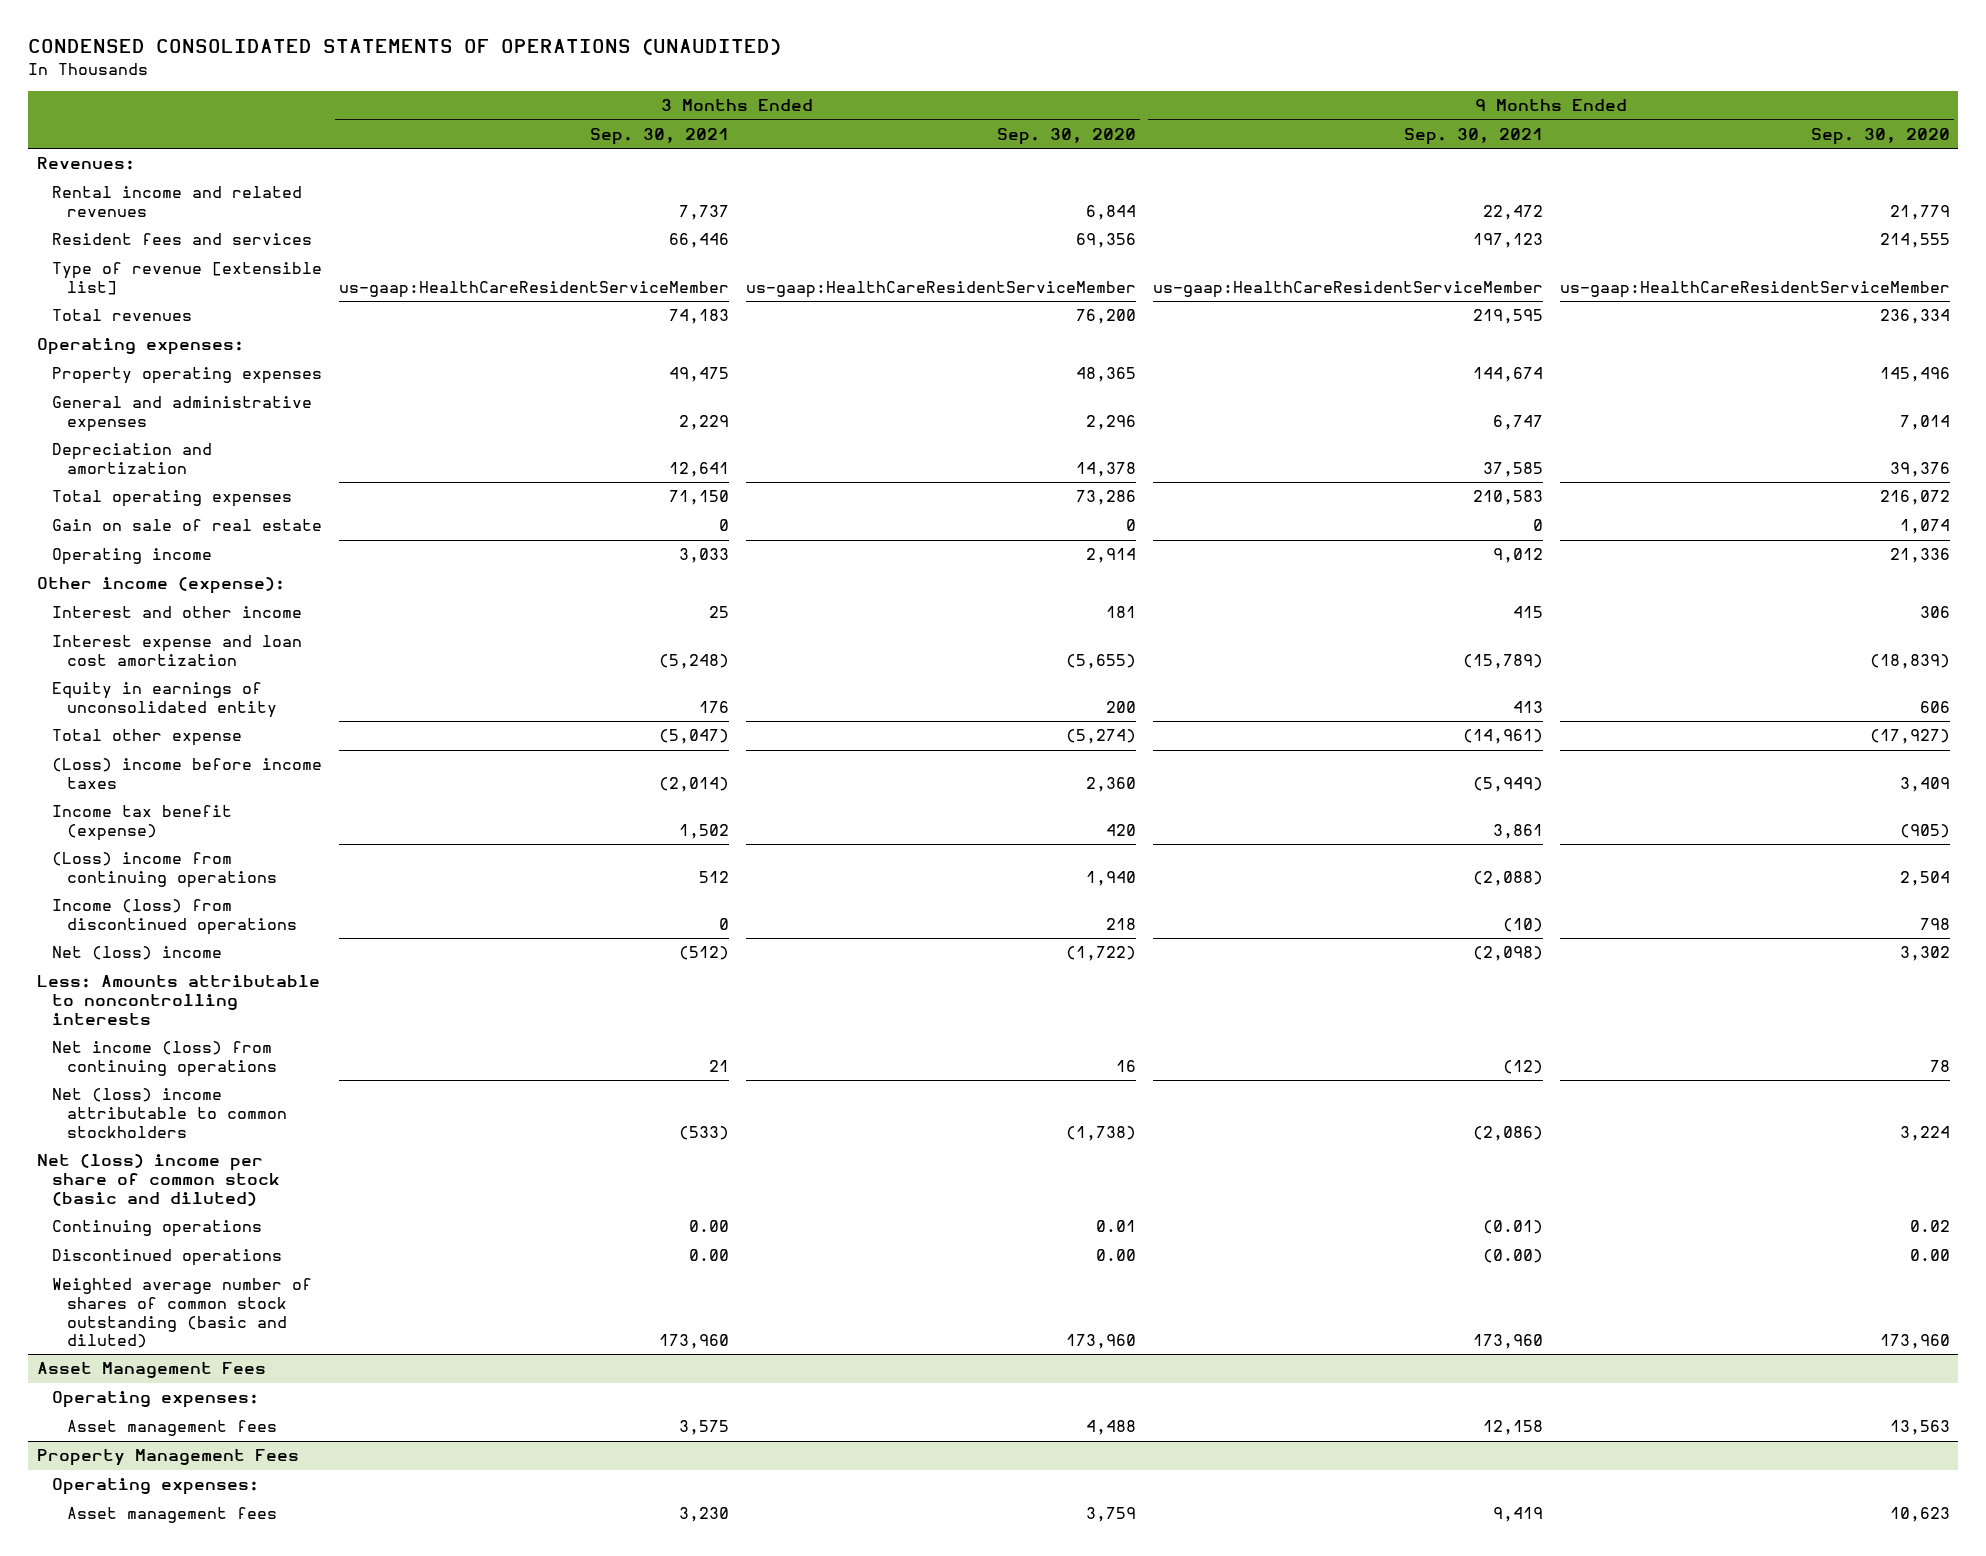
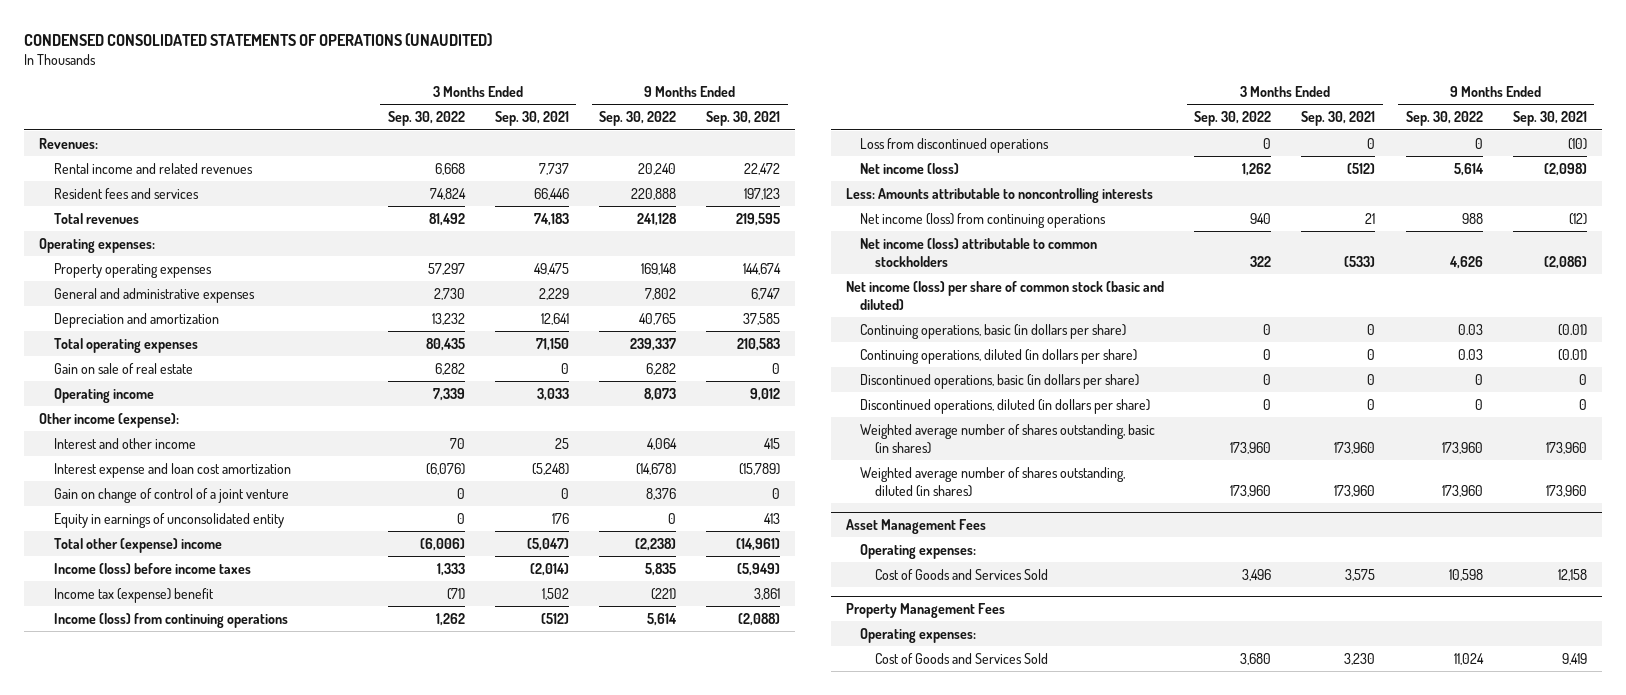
- | 3 Months Ended Sep. 30, 2021 | 3 Months Ended Sep. 30, 2020 | 9 Months Ended Sep. 30, 2021 | 9 Months Ended Sep. 30, 2020
+ | 3 Months Ended Sep. 30, 2022 | 3 Months Ended Sep. 30, 2021 | 9 Months Ended Sep. 30, 2022 | 9 Months Ended Sep. 30, 2021
- Type of revenue [extensible list] | us-gaap:HealthCareResidentServiceMember | us-gaap:HealthCareResidentServiceMember | us-gaap:HealthCareResidentServiceMember | us-gaap:HealthCareResidentServiceMember
+ Gain on change of control of a joint venture | 0 | 0 | 8,376 | 0
- Total other expense | (5,047) | (5,274) | (14,961) | (17,927)
- (Loss) income before income taxes | (2,014) | 2,360 | (5,949) | 3,409
- Income tax benefit (expense) | 1,502 | 420 | 3,861 | (905)
- (Loss) income from continuing operations | 512 | 1,940 | (2,088) | 2,504
- Income (loss) from discontinued operations | 0 | 218 | (10) | 798
- Net (loss) income | (512) | (1,722) | (2,098) | 3,302
+ Total other (expense) income | (6,006) | (5,047) | (2,238) | (14,961)
+ Income (loss) before income taxes | 1,333 | (2,014) | 5,835 | (5,949)
+ Income tax (expense) benefit | (71) | 1,502 | (221) | 3,861
+ Income (loss) from continuing operations | 1,262 | (512) | 5,614 | (2,088)
+ Loss from discontinued operations | 0 | 0 | 0 | (10)
+ Net income (loss) | 1,262 | (512) | 5,614 | (2,098)
- Net (loss) income attributable to common stockholders | (533) | (1,738) | (2,086) | 3,224
- Net (loss) income per share of common stock (basic and diluted)
- Continuing operations | 0.00 | 0.01 | (0.01) | 0.02
- Discontinued operations | 0.00 | 0.00 | (0.00) | 0.00
- Weighted average number of shares of common stock outstanding (basic and diluted) | 173,960 | 173,960 | 173,960 | 173,960
+ Net income (loss) attributable to common stockholders | 322 | (533) | 4,626 | (2,086)
+ Net income (loss) per share of common stock (basic and diluted)
+ Continuing operations, basic (in dollars per share) | 0 | 0 | 0.03 | (0.01)
+ Continuing operations, diluted (in dollars per share) | 0 | 0 | 0.03 | (0.01)
+ Discontinued operations, basic (in dollars per share) | 0 | 0 | 0 | 0
+ Discontinued operations, diluted (in dollars per share) | 0 | 0 | 0 | 0
+ Weighted average number of shares outstanding, basic (in shares) | 173,960 | 173,960 | 173,960 | 173,960
+ Weighted average number of shares outstanding, diluted (in shares) | 173,960 | 173,960 | 173,960 | 173,960
@ Asset Management Fees
- Asset management fees | 3,575 | 4,488 | 12,158 | 13,563
+ Cost of Goods and Services Sold | 3,496 | 3,575 | 10,598 | 12,158
@ Property Management Fees
- Asset management fees | 3,230 | 3,759 | 9,419 | 10,623
+ Cost of Goods and Services Sold | 3,680 | 3,230 | 11,024 | 9,419

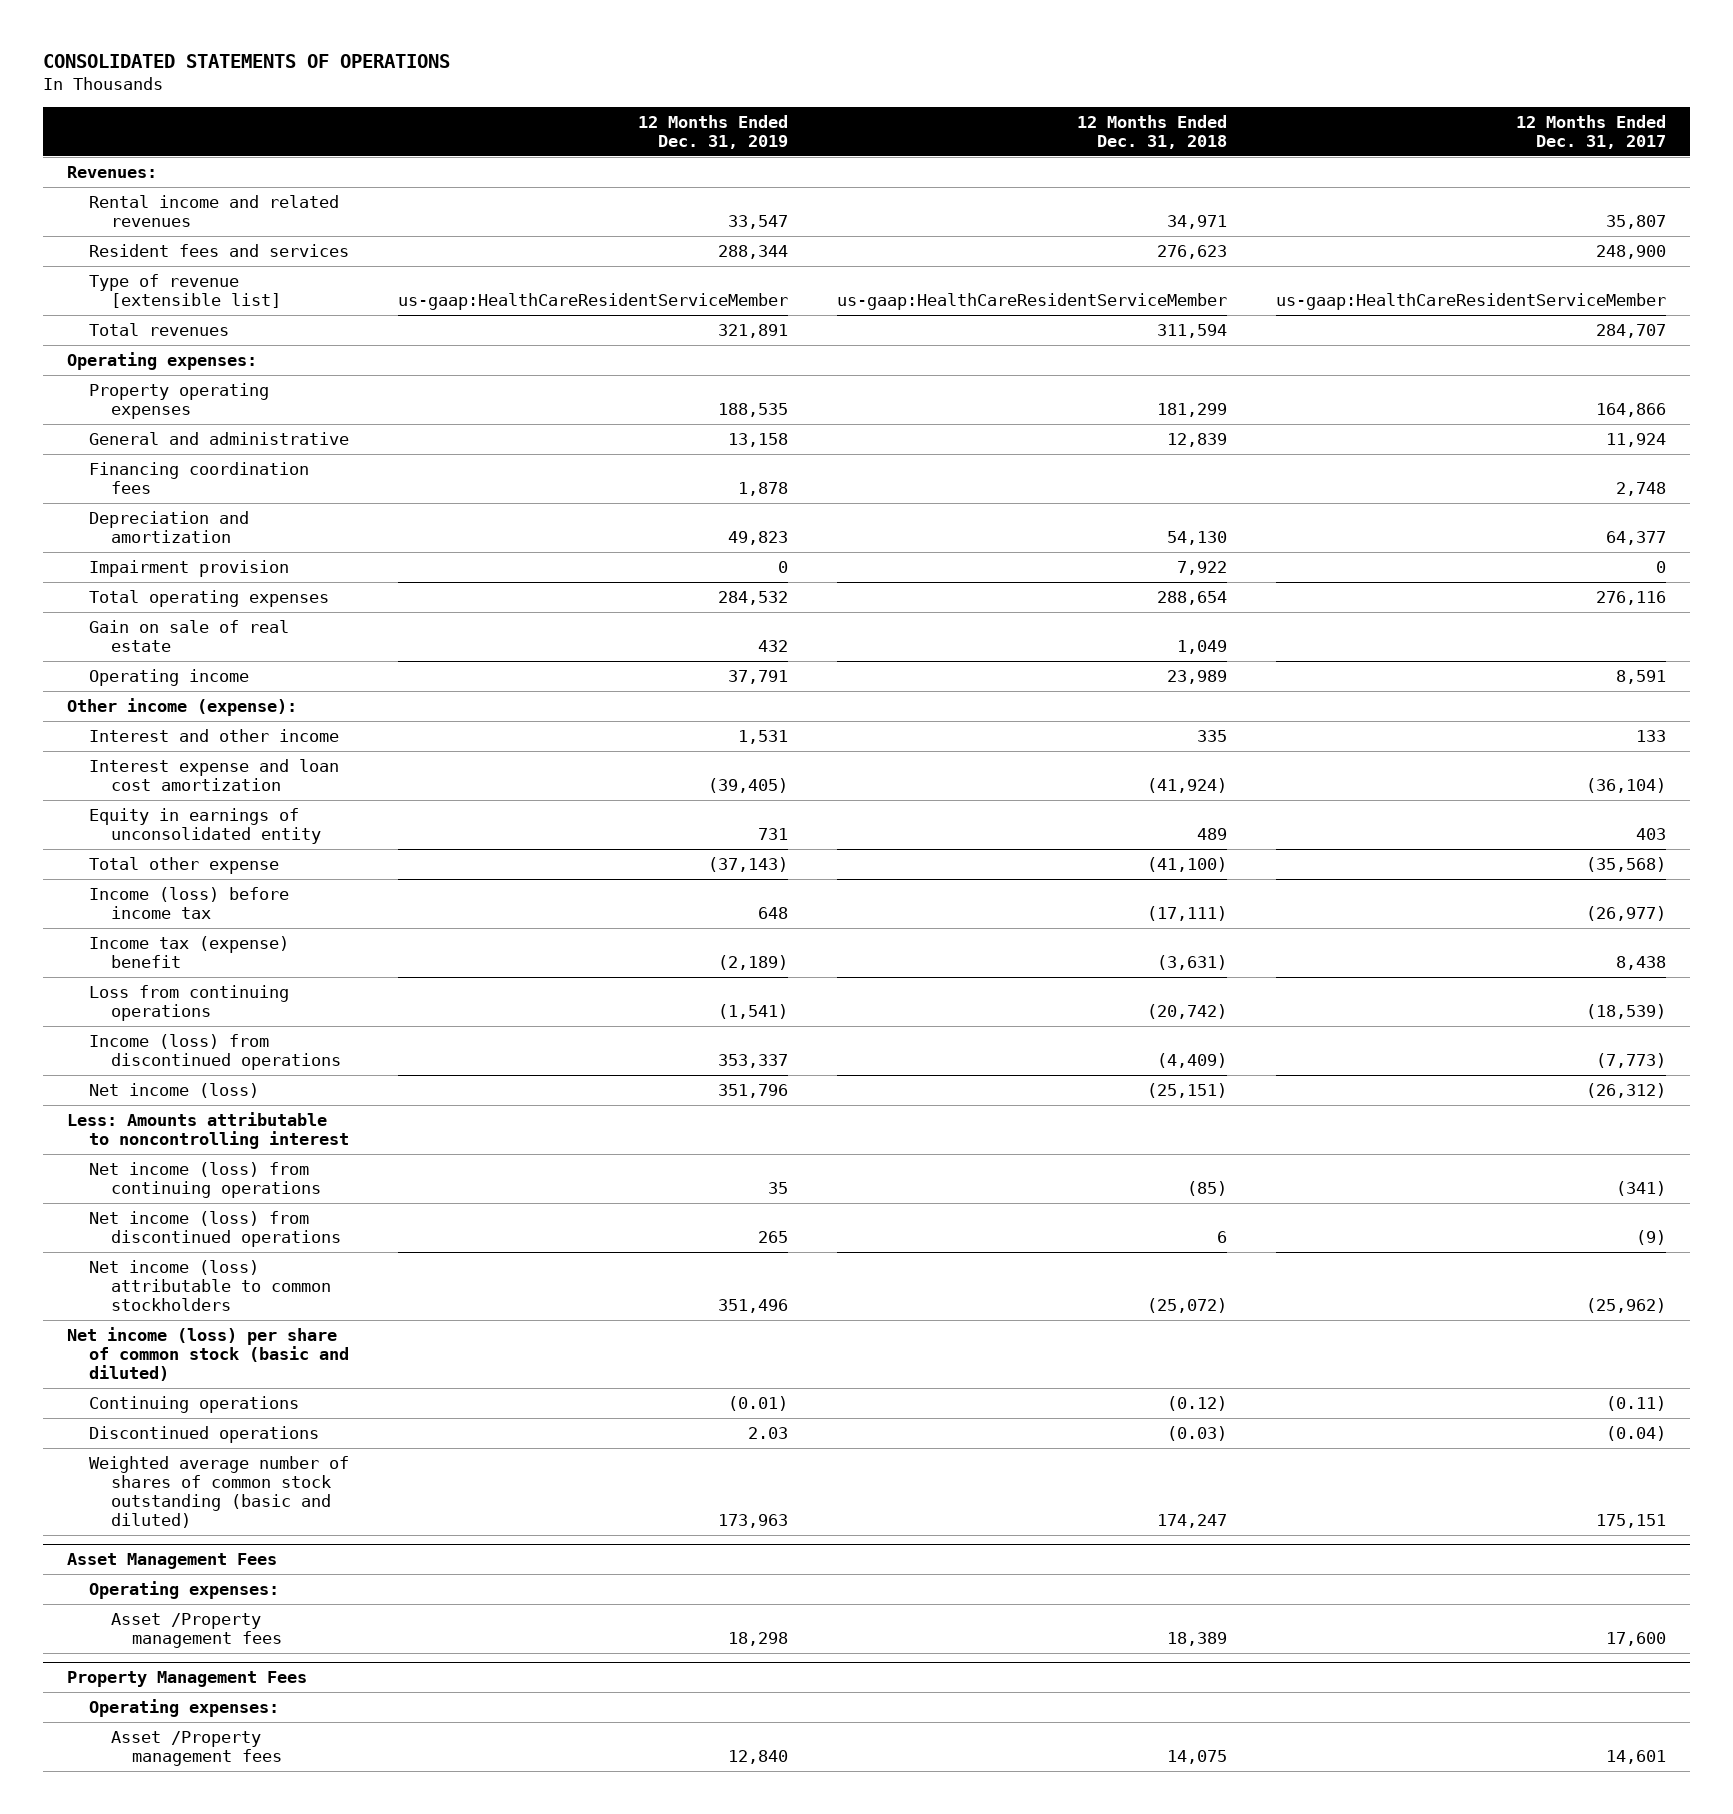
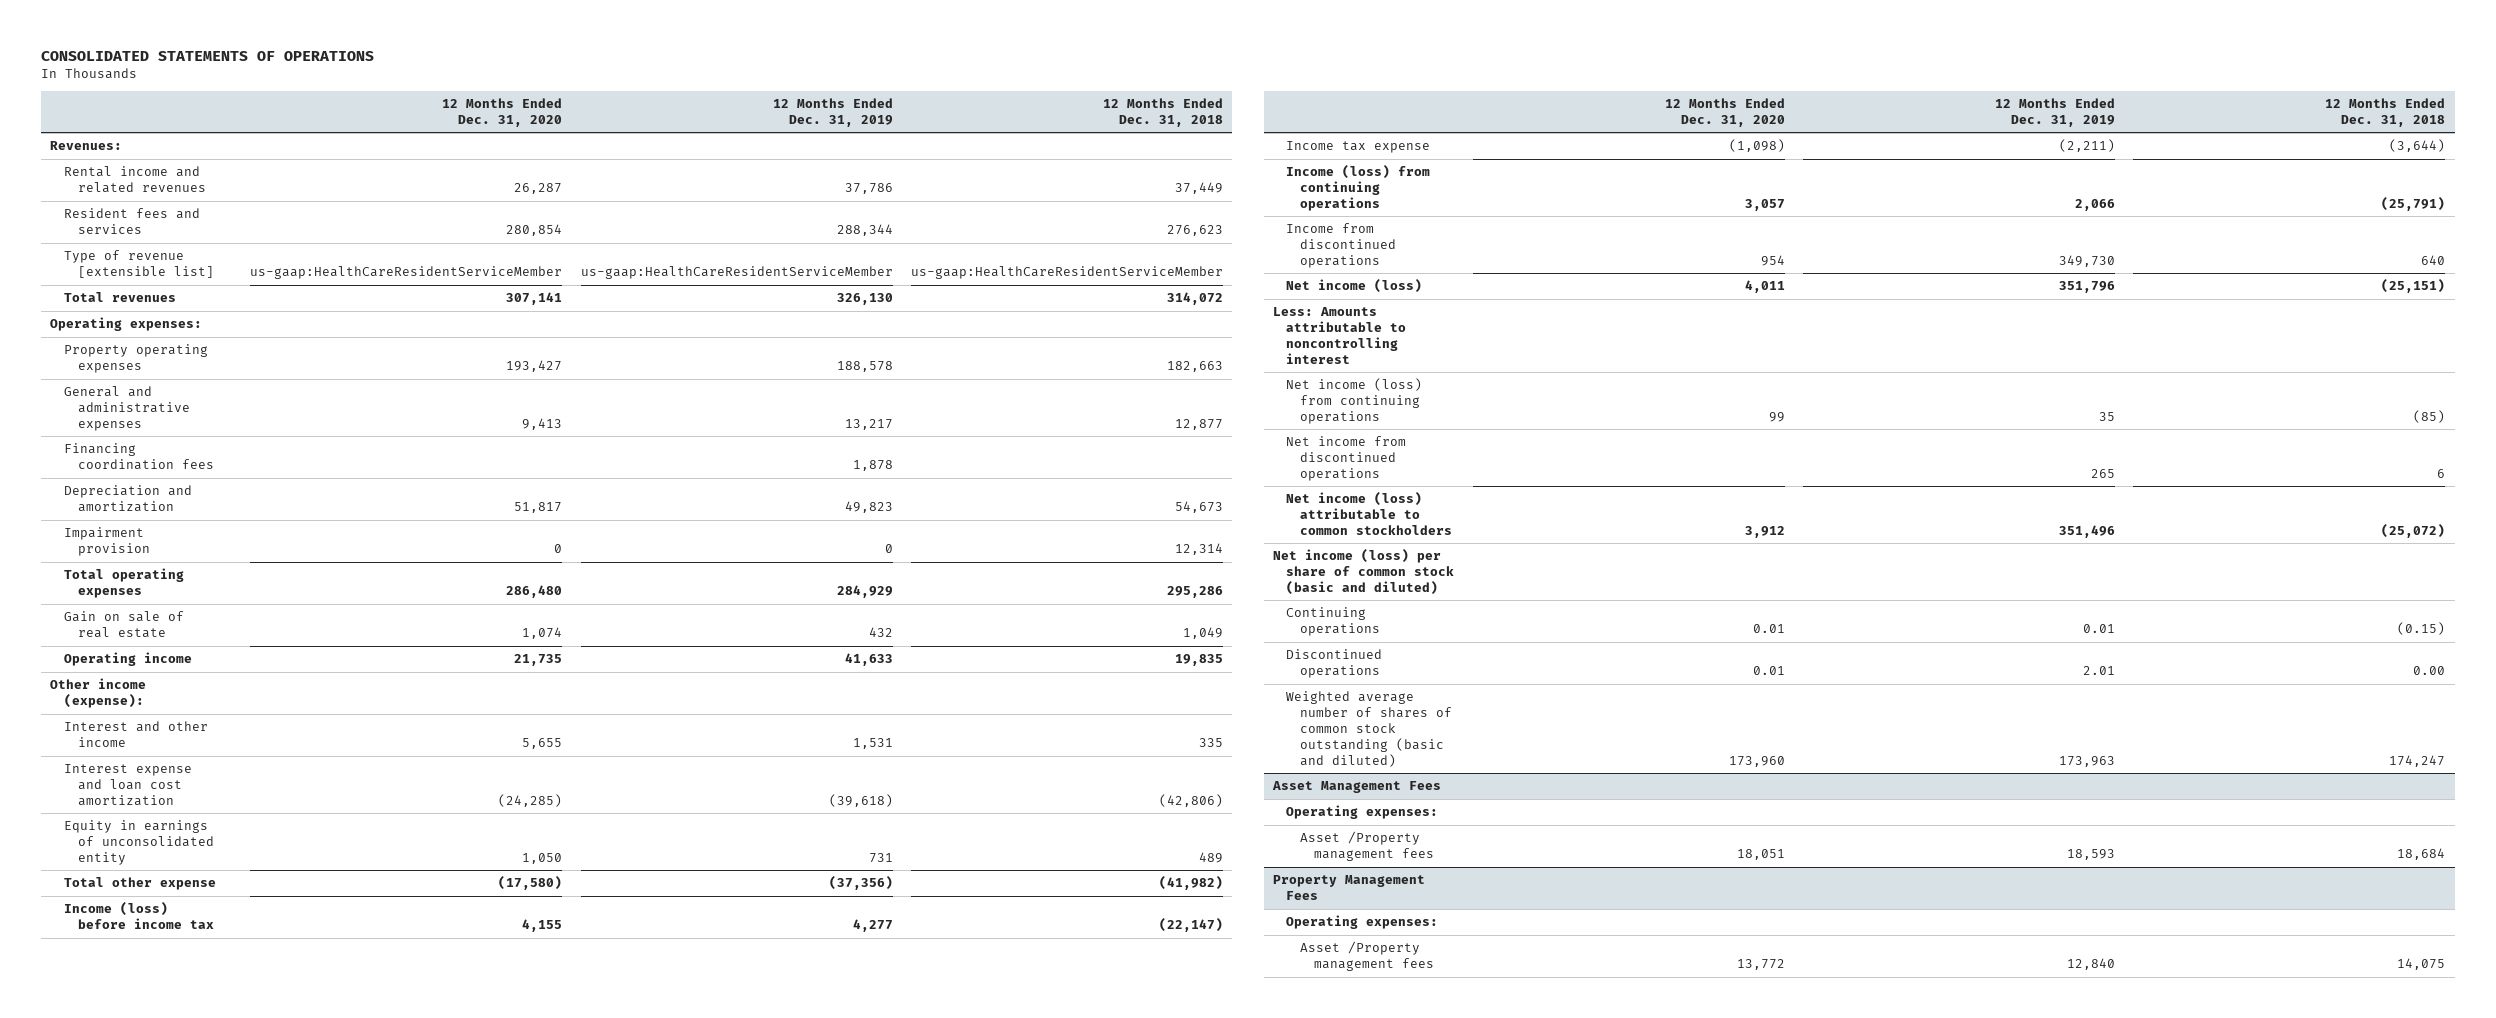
- | 12 Months Ended Dec. 31, 2019 | 12 Months Ended Dec. 31, 2018 | 12 Months Ended Dec. 31, 2017
+ | 12 Months Ended Dec. 31, 2020 | 12 Months Ended Dec. 31, 2019 | 12 Months Ended Dec. 31, 2018
- Rental income and related revenues | 33,547 | 34,971 | 35,807
+ Rental income and related revenues | 26,287 | 37,786 | 37,449
- Total revenues | 321,891 | 311,594 | 284,707
+ Total revenues | 307,141 | 326,130 | 314,072
- Property operating expenses | 188,535 | 181,299 | 164,866
- General and administrative | 13,158 | 12,839 | 11,924
+ Property operating expenses | 193,427 | 188,578 | 182,663
+ General and administrative expenses | 9,413 | 13,217 | 12,877
- Depreciation and amortization | 49,823 | 54,130 | 64,377
- Impairment provision | 0 | 7,922 | 0
- Total operating expenses | 284,532 | 288,654 | 276,116
+ Depreciation and amortization | 51,817 | 49,823 | 54,673
+ Impairment provision | 0 | 0 | 12,314
+ Total operating expenses | 286,480 | 284,929 | 295,286
- Operating income | 37,791 | 23,989 | 8,591
+ Operating income | 21,735 | 41,633 | 19,835
- Interest expense and loan cost amortization | (39,405) | (41,924) | (36,104)
+ Interest expense and loan cost amortization | (24,285) | (39,618) | (42,806)
- Total other expense | (37,143) | (41,100) | (35,568)
- Income (loss) before income tax | 648 | (17,111) | (26,977)
- Income tax (expense) benefit | (2,189) | (3,631) | 8,438
- Loss from continuing operations | (1,541) | (20,742) | (18,539)
- Income (loss) from discontinued operations | 353,337 | (4,409) | (7,773)
+ Total other expense | (17,580) | (37,356) | (41,982)
+ Income (loss) before income tax | 4,155 | 4,277 | (22,147)
+ Income tax expense | (1,098) | (2,211) | (3,644)
+ Income (loss) from continuing operations | 3,057 | 2,066 | (25,791)
+ Income from discontinued operations | 954 | 349,730 | 640
- Net income (loss) from discontinued operations | 265 | 6 | (9)
+ Net income from discontinued operations | | 265 | 6
- Continuing operations | (0.01) | (0.12) | (0.11)
- Discontinued operations | 2.03 | (0.03) | (0.04)
+ Continuing operations | 0.01 | 0.01 | (0.15)
+ Discontinued operations | 0.01 | 2.01 | 0.00
@ Asset Management Fees
- Asset /Property management fees | 18,298 | 18,389 | 17,600
+ Asset /Property management fees | 18,051 | 18,593 | 18,684

